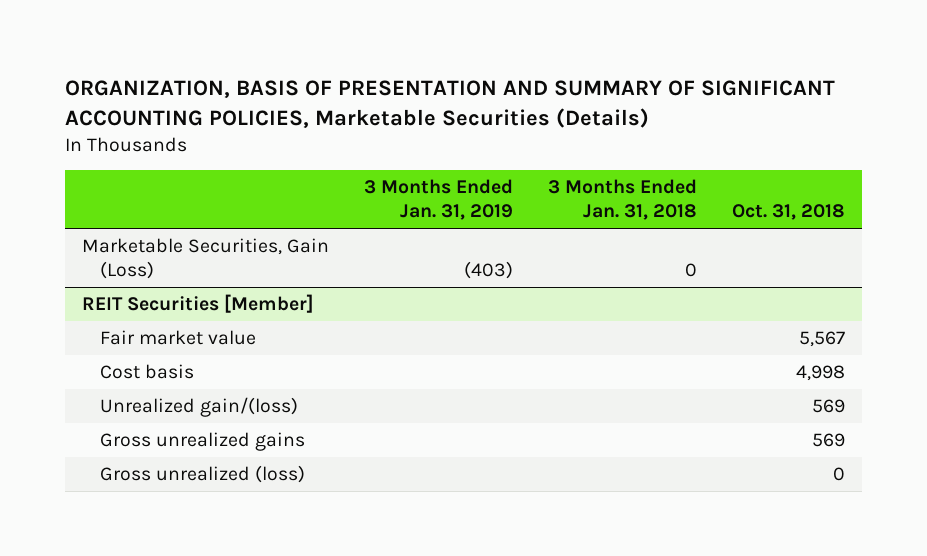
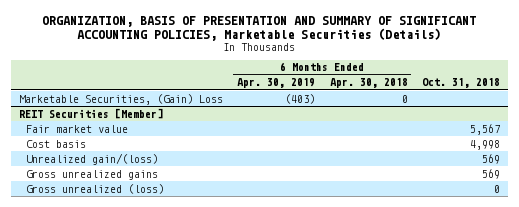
- | 3 Months Ended Jan. 31, 2019 | 3 Months Ended Jan. 31, 2018 | Oct. 31, 2018
+ | 6 Months Ended Apr. 30, 2019 | 6 Months Ended Apr. 30, 2018 | Oct. 31, 2018
- Marketable Securities, Gain (Loss) | (403) | 0 |
+ Marketable Securities, (Gain) Loss | (403) | 0 |

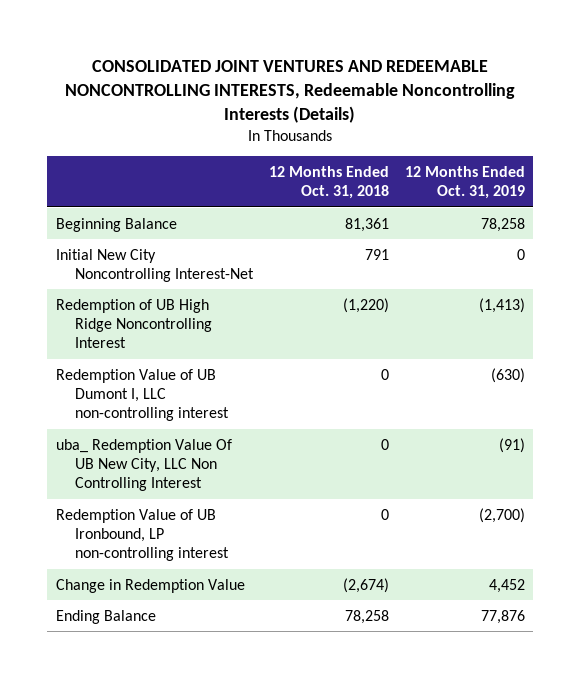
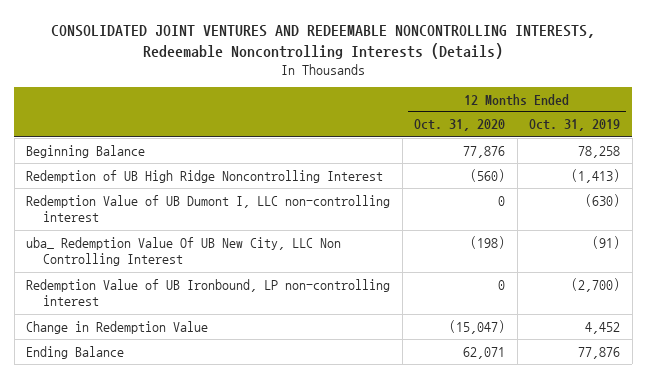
- | 12 Months Ended Oct. 31, 2018 | 12 Months Ended Oct. 31, 2019
+ | 12 Months Ended Oct. 31, 2020 | 12 Months Ended Oct. 31, 2019
- Initial New City Noncontrolling Interest-Net | 791 | 0

